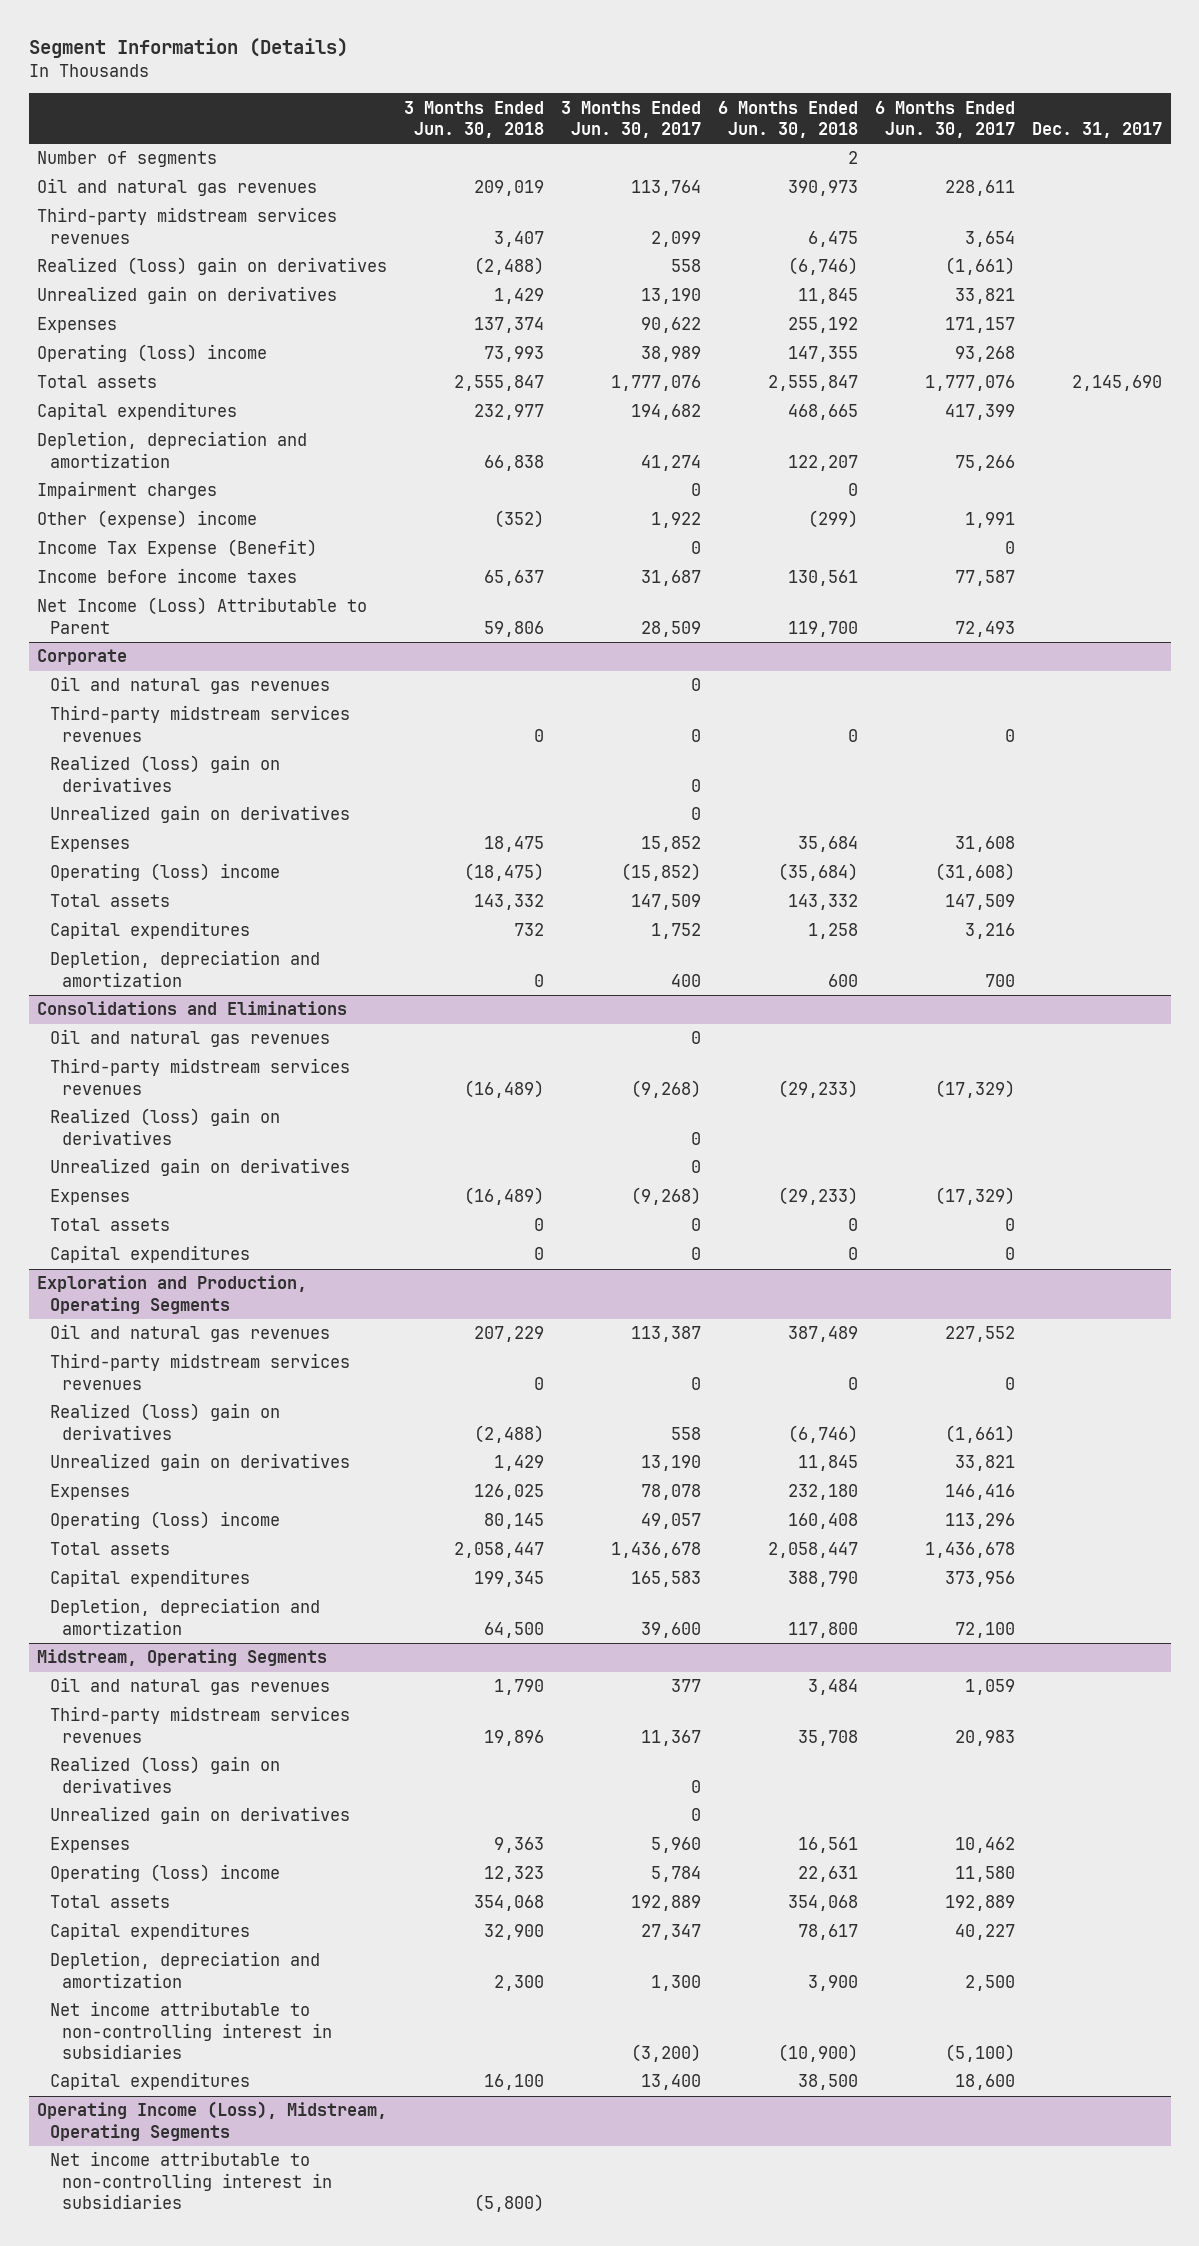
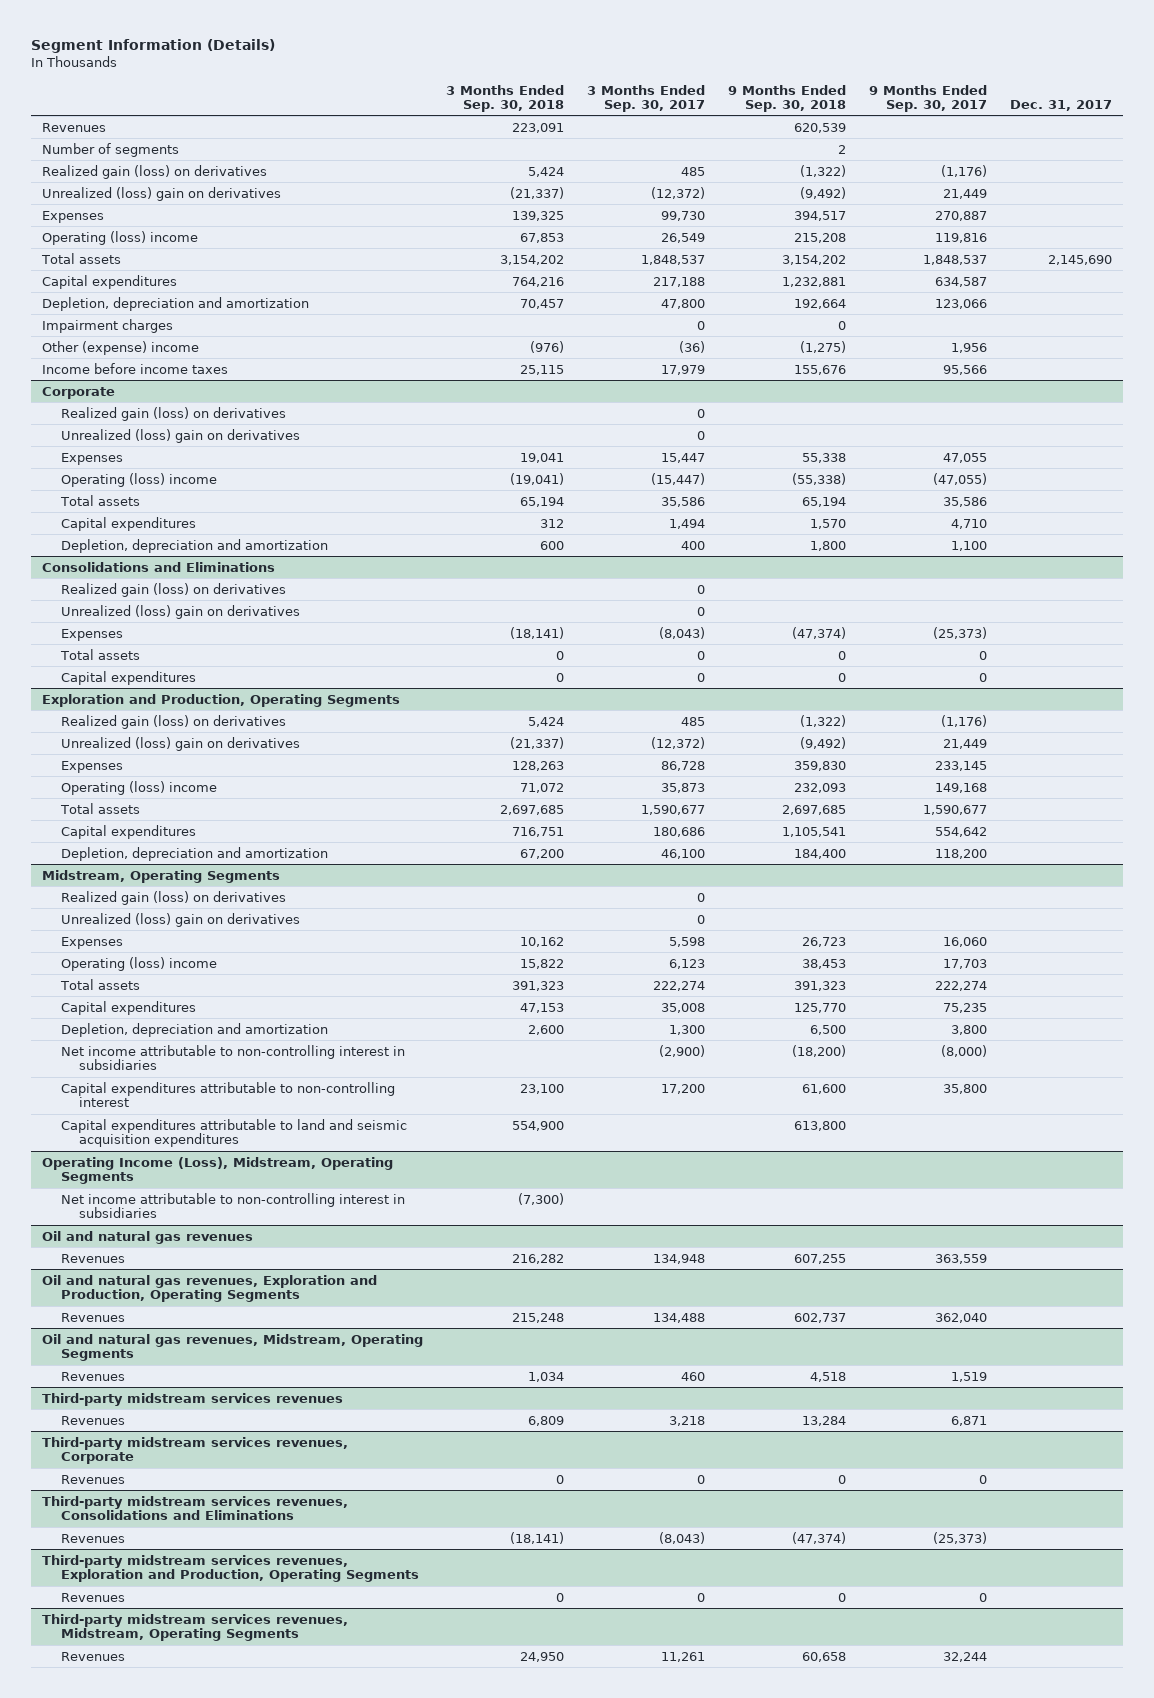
- | 3 Months Ended Jun. 30, 2018 | 3 Months Ended Jun. 30, 2017 | 6 Months Ended Jun. 30, 2018 | 6 Months Ended Jun. 30, 2017 | Dec. 31, 2017
+ | 3 Months Ended Sep. 30, 2018 | 3 Months Ended Sep. 30, 2017 | 9 Months Ended Sep. 30, 2018 | 9 Months Ended Sep. 30, 2017 | Dec. 31, 2017
+ Revenues | 223,091 | | 620,539 | |
- Oil and natural gas revenues | 209,019 | 113,764 | 390,973 | 228,611 |
- Third-party midstream services revenues | 3,407 | 2,099 | 6,475 | 3,654 |
- Realized (loss) gain on derivatives | (2,488) | 558 | (6,746) | (1,661) |
- Unrealized gain on derivatives | 1,429 | 13,190 | 11,845 | 33,821 |
+ Realized gain (loss) on derivatives | 5,424 | 485 | (1,322) | (1,176) |
+ Unrealized (loss) gain on derivatives | (21,337) | (12,372) | (9,492) | 21,449 |
- Income Tax Expense (Benefit) | | 0 | | 0 |
- Net Income (Loss) Attributable to Parent | 59,806 | 28,509 | 119,700 | 72,493 |
@ Corporate
- Oil and natural gas revenues | | 0 | | |
- Third-party midstream services revenues | 0 | 0 | 0 | 0 |
- Realized (loss) gain on derivatives | | 0 | | |
- Unrealized gain on derivatives | | 0 | | |
+ Realized gain (loss) on derivatives | | 0 | | |
+ Unrealized (loss) gain on derivatives | | 0 | | |
@ Consolidations and Eliminations
- Oil and natural gas revenues | | 0 | | |
- Third-party midstream services revenues | (16,489) | (9,268) | (29,233) | (17,329) |
- Realized (loss) gain on derivatives | | 0 | | |
- Unrealized gain on derivatives | | 0 | | |
+ Realized gain (loss) on derivatives | | 0 | | |
+ Unrealized (loss) gain on derivatives | | 0 | | |
@ Exploration and Production, Operating Segments
- Oil and natural gas revenues | 207,229 | 113,387 | 387,489 | 227,552 |
- Third-party midstream services revenues | 0 | 0 | 0 | 0 |
- Realized (loss) gain on derivatives | (2,488) | 558 | (6,746) | (1,661) |
- Unrealized gain on derivatives | 1,429 | 13,190 | 11,845 | 33,821 |
+ Realized gain (loss) on derivatives | 5,424 | 485 | (1,322) | (1,176) |
+ Unrealized (loss) gain on derivatives | (21,337) | (12,372) | (9,492) | 21,449 |
@ Midstream, Operating Segments
- Oil and natural gas revenues | 1,790 | 377 | 3,484 | 1,059 |
- Third-party midstream services revenues | 19,896 | 11,367 | 35,708 | 20,983 |
- Realized (loss) gain on derivatives | | 0 | | |
- Unrealized gain on derivatives | | 0 | | |
+ Realized gain (loss) on derivatives | | 0 | | |
+ Unrealized (loss) gain on derivatives | | 0 | | |
- Capital expenditures | 16,100 | 13,400 | 38,500 | 18,600 |
+ Capital expenditures attributable to non-controlling interest | 23,100 | 17,200 | 61,600 | 35,800 |
+ Capital expenditures attributable to land and seismic acquisition expenditures | 554,900 | | 613,800 | |
+ Oil and natural gas revenues
+ Revenues | 216,282 | 134,948 | 607,255 | 363,559 |
+ Oil and natural gas revenues, Exploration and Production, Operating Segments
+ Revenues | 215,248 | 134,488 | 602,737 | 362,040 |
+ Oil and natural gas revenues, Midstream, Operating Segments
+ Revenues | 1,034 | 460 | 4,518 | 1,519 |
+ Third-party midstream services revenues
+ Revenues | 6,809 | 3,218 | 13,284 | 6,871 |
+ Third-party midstream services revenues, Corporate
+ Revenues | 0 | 0 | 0 | 0 |
+ Third-party midstream services revenues, Consolidations and Eliminations
+ Revenues | (18,141) | (8,043) | (47,374) | (25,373) |
+ Third-party midstream services revenues, Exploration and Production, Operating Segments
+ Revenues | 0 | 0 | 0 | 0 |
+ Third-party midstream services revenues, Midstream, Operating Segments
+ Revenues | 24,950 | 11,261 | 60,658 | 32,244 |

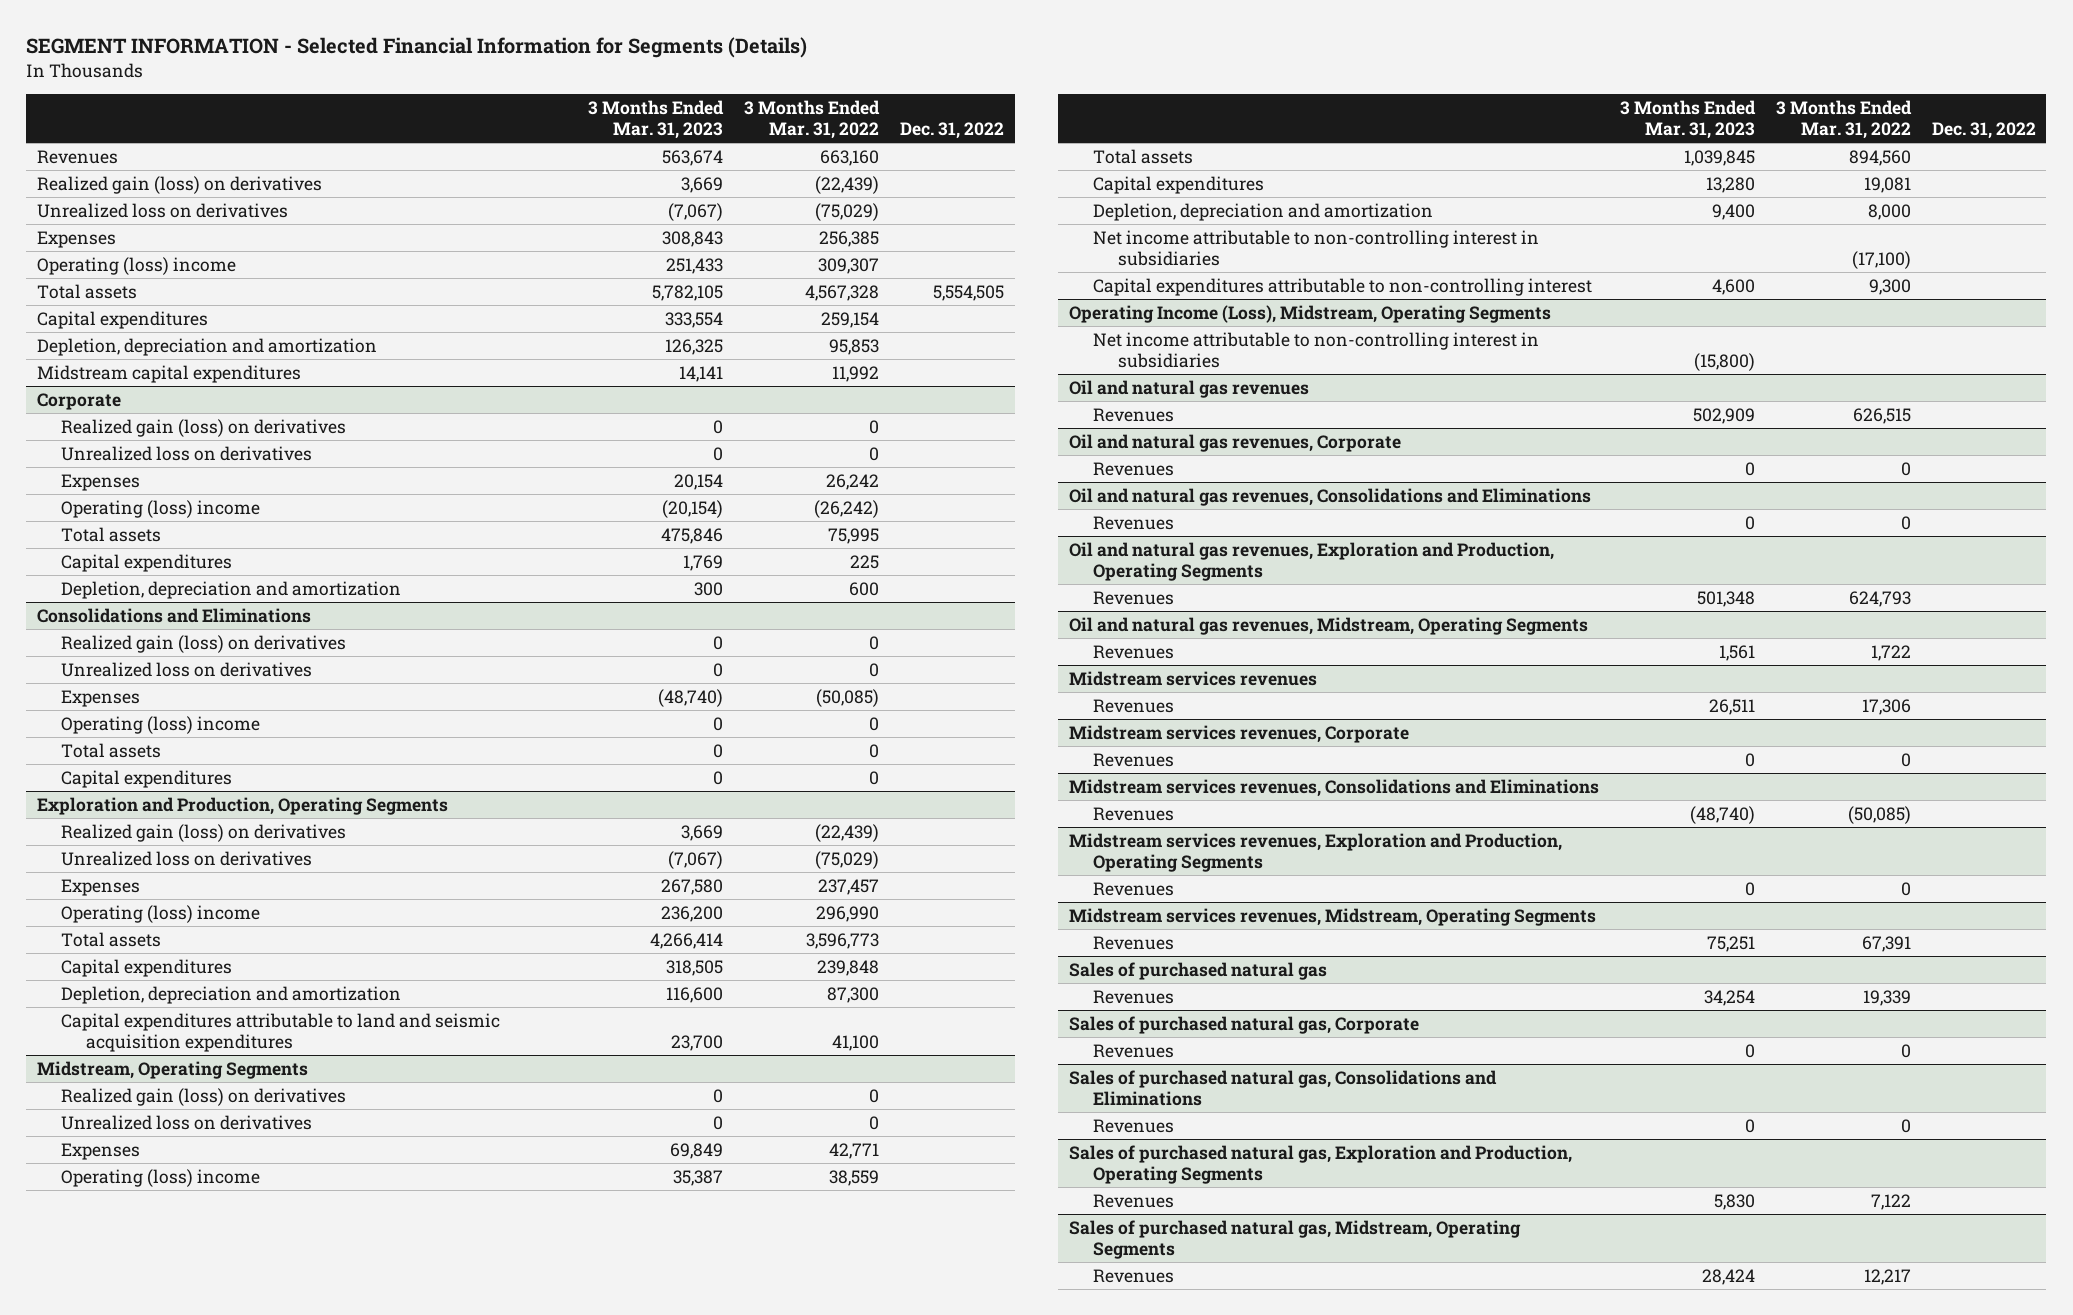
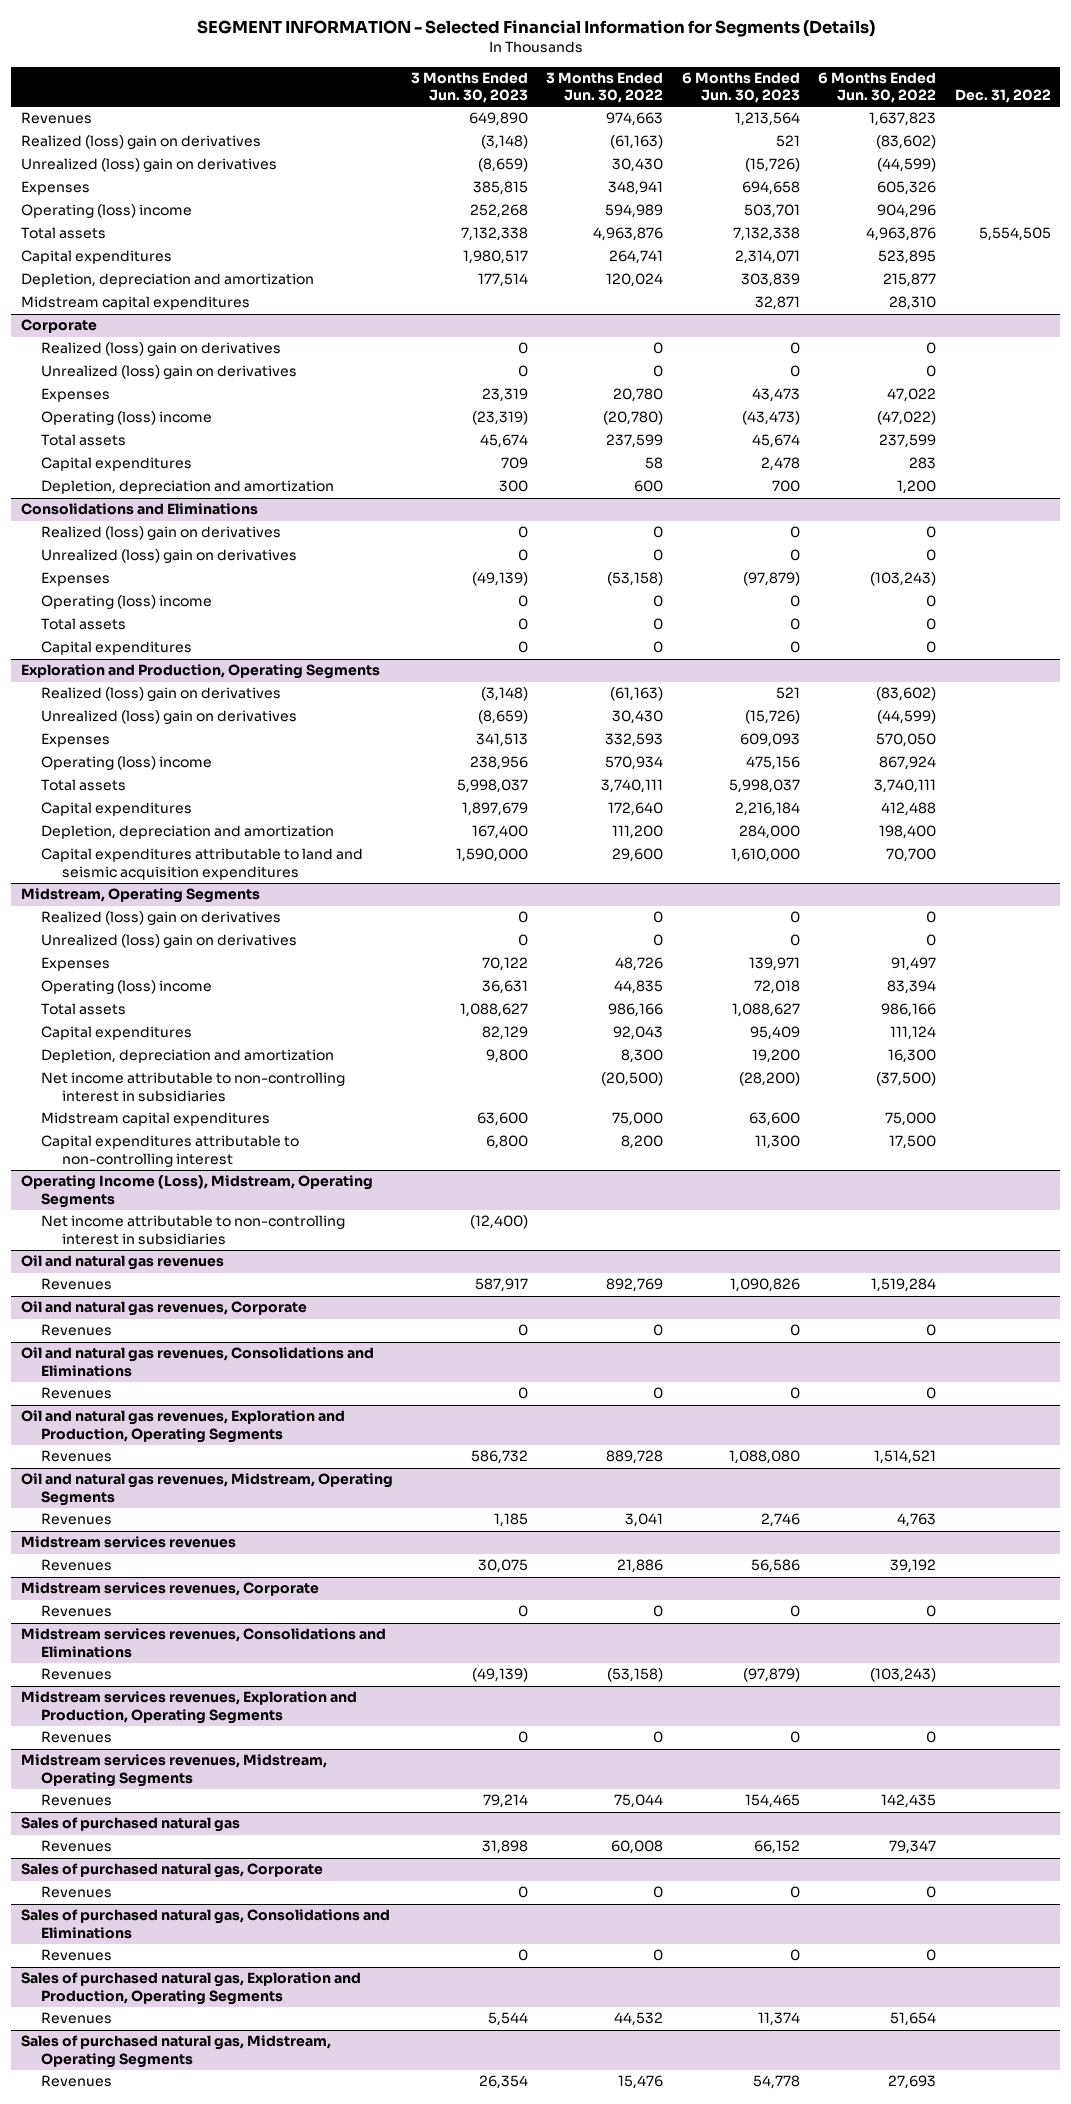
- | 3 Months Ended Mar. 31, 2023 | 3 Months Ended Mar. 31, 2022 | Dec. 31, 2022
+ | 3 Months Ended Jun. 30, 2023 | 3 Months Ended Jun. 30, 2022 | 6 Months Ended Jun. 30, 2023 | 6 Months Ended Jun. 30, 2022 | Dec. 31, 2022
- Realized gain (loss) on derivatives | 3,669 | (22,439) |
- Unrealized loss on derivatives | (7,067) | (75,029) |
+ Realized (loss) gain on derivatives | (3,148) | (61,163) | 521 | (83,602) |
+ Unrealized (loss) gain on derivatives | (8,659) | 30,430 | (15,726) | (44,599) |
@ Corporate
- Realized gain (loss) on derivatives | 0 | 0 |
- Unrealized loss on derivatives | 0 | 0 |
+ Realized (loss) gain on derivatives | 0 | 0 | 0 | 0 |
+ Unrealized (loss) gain on derivatives | 0 | 0 | 0 | 0 |
@ Consolidations and Eliminations
- Realized gain (loss) on derivatives | 0 | 0 |
- Unrealized loss on derivatives | 0 | 0 |
+ Realized (loss) gain on derivatives | 0 | 0 | 0 | 0 |
+ Unrealized (loss) gain on derivatives | 0 | 0 | 0 | 0 |
@ Exploration and Production, Operating Segments
- Realized gain (loss) on derivatives | 3,669 | (22,439) |
- Unrealized loss on derivatives | (7,067) | (75,029) |
+ Realized (loss) gain on derivatives | (3,148) | (61,163) | 521 | (83,602) |
+ Unrealized (loss) gain on derivatives | (8,659) | 30,430 | (15,726) | (44,599) |
@ Midstream, Operating Segments
- Realized gain (loss) on derivatives | 0 | 0 |
- Unrealized loss on derivatives | 0 | 0 |
+ Realized (loss) gain on derivatives | 0 | 0 | 0 | 0 |
+ Unrealized (loss) gain on derivatives | 0 | 0 | 0 | 0 |
+ Midstream capital expenditures | 63,600 | 75,000 | 63,600 | 75,000 |

